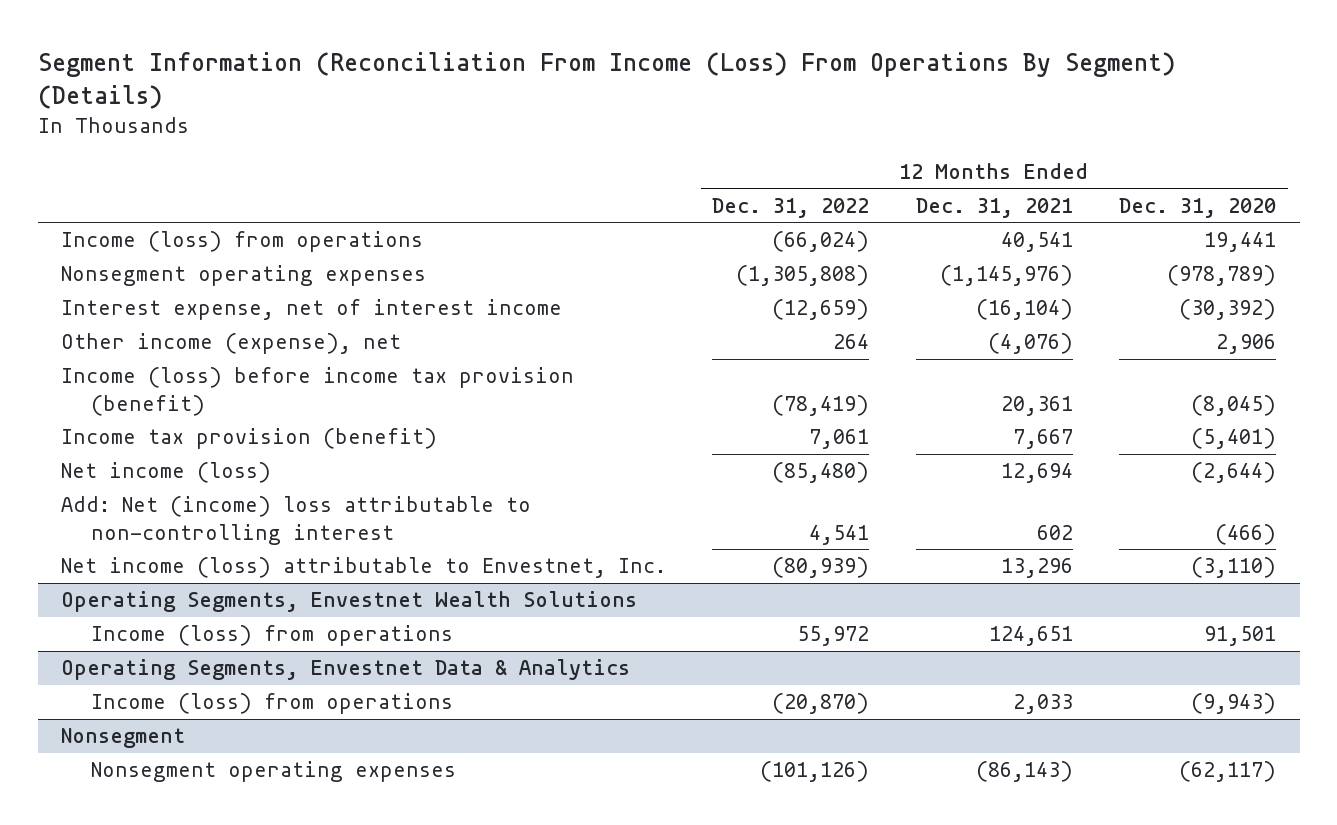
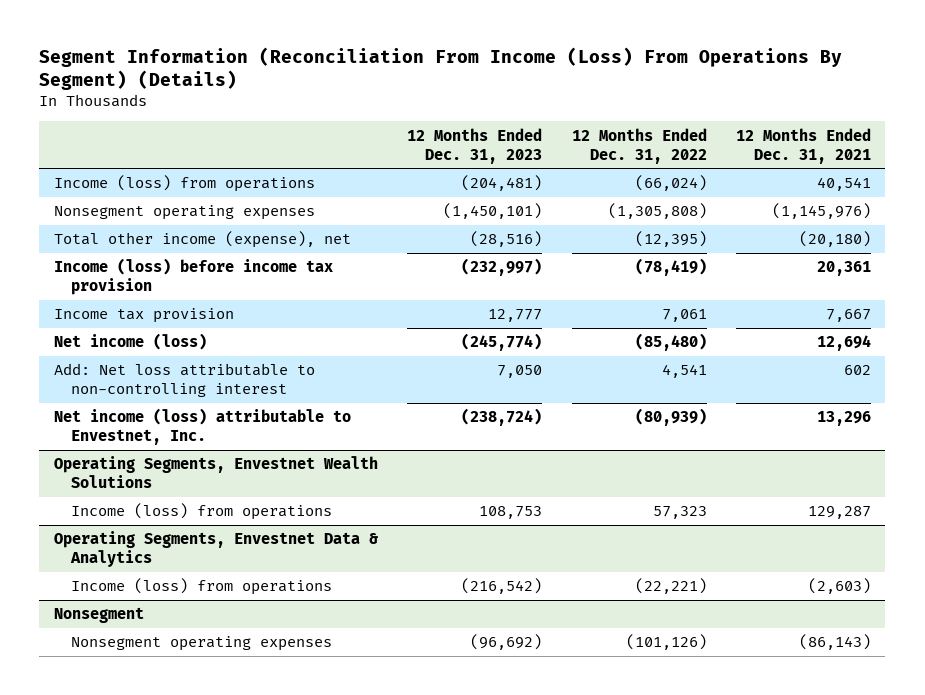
- | 12 Months Ended Dec. 31, 2022 | 12 Months Ended Dec. 31, 2021 | 12 Months Ended Dec. 31, 2020
+ | 12 Months Ended Dec. 31, 2023 | 12 Months Ended Dec. 31, 2022 | 12 Months Ended Dec. 31, 2021
- Interest expense, net of interest income | (12,659) | (16,104) | (30,392)
- Other income (expense), net | 264 | (4,076) | 2,906
- Income (loss) before income tax provision (benefit) | (78,419) | 20,361 | (8,045)
- Income tax provision (benefit) | 7,061 | 7,667 | (5,401)
+ Total other income (expense), net | (28,516) | (12,395) | (20,180)
+ Income (loss) before income tax provision | (232,997) | (78,419) | 20,361
+ Income tax provision | 12,777 | 7,061 | 7,667
- Add: Net (income) loss attributable to non-controlling interest | 4,541 | 602 | (466)
+ Add: Net loss attributable to non-controlling interest | 7,050 | 4,541 | 602
@ Operating Segments, Envestnet Wealth Solutions
- Income (loss) from operations | 55,972 | 124,651 | 91,501
+ Income (loss) from operations | 108,753 | 57,323 | 129,287
@ Operating Segments, Envestnet Data & Analytics
- Income (loss) from operations | (20,870) | 2,033 | (9,943)
+ Income (loss) from operations | (216,542) | (22,221) | (2,603)

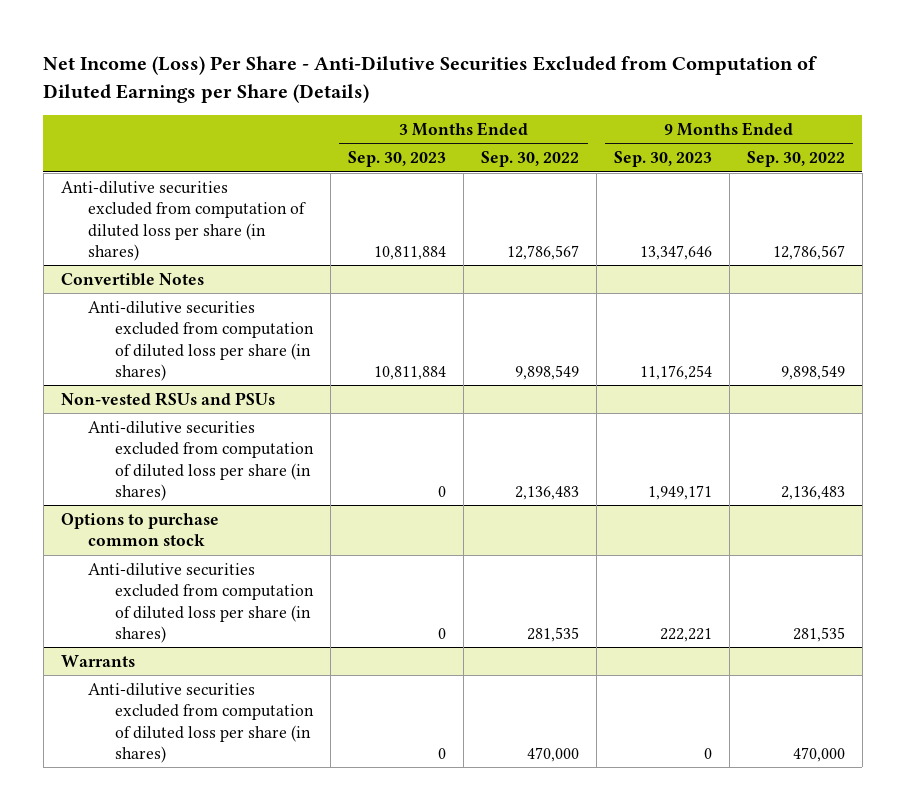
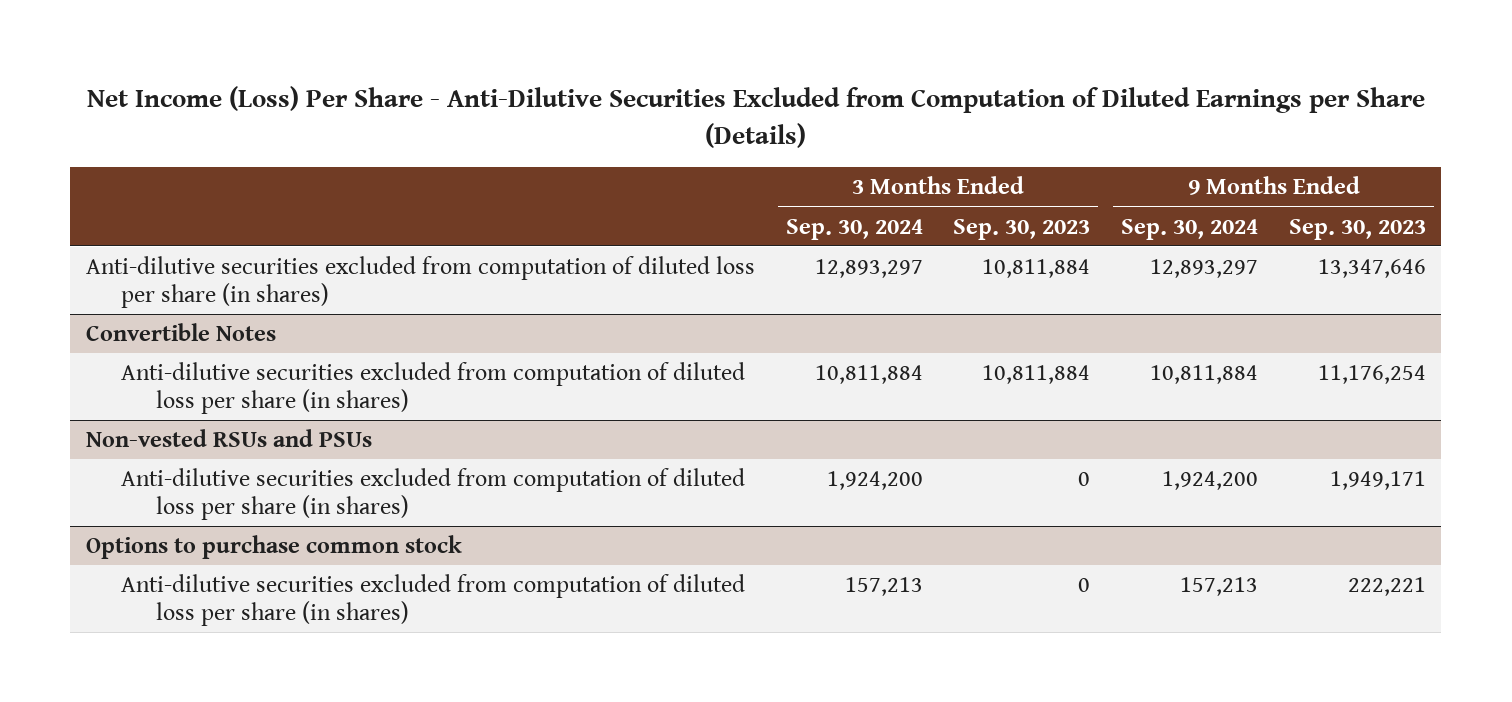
- | 3 Months Ended Sep. 30, 2023 | 3 Months Ended Sep. 30, 2022 | 9 Months Ended Sep. 30, 2023 | 9 Months Ended Sep. 30, 2022
+ | 3 Months Ended Sep. 30, 2024 | 3 Months Ended Sep. 30, 2023 | 9 Months Ended Sep. 30, 2024 | 9 Months Ended Sep. 30, 2023
- Warrants
- Anti-dilutive securities excluded from computation of diluted loss per share (in shares) | 0 | 470,000 | 0 | 470,000

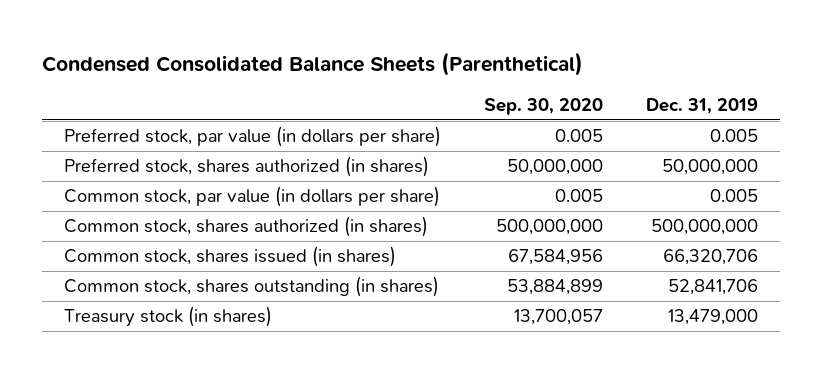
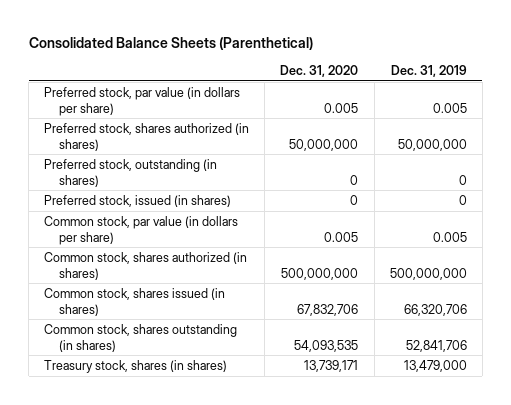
- Condensed Consolidated Balance Sheets (Parenthetical)
+ Consolidated Balance Sheets (Parenthetical)
- | Sep. 30, 2020 | Dec. 31, 2019
+ | Dec. 31, 2020 | Dec. 31, 2019
+ Preferred stock, outstanding (in shares) | 0 | 0
+ Preferred stock, issued (in shares) | 0 | 0
- Treasury stock (in shares) | 13,700,057 | 13,479,000
+ Treasury stock, shares (in shares) | 13,739,171 | 13,479,000

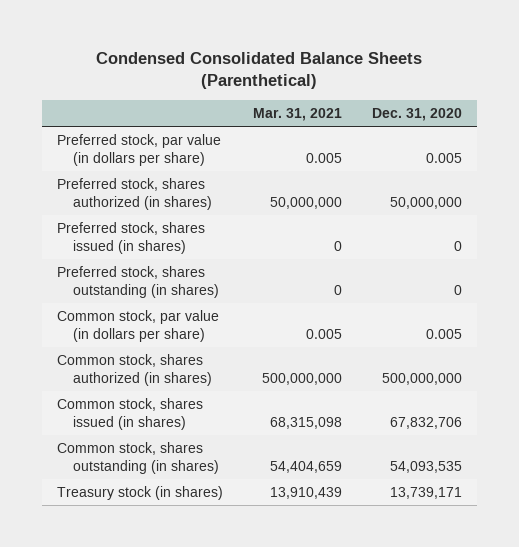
- Consolidated Balance Sheets (Parenthetical)
+ Condensed Consolidated Balance Sheets (Parenthetical)
- | Dec. 31, 2020 | Dec. 31, 2019
+ | Mar. 31, 2021 | Dec. 31, 2020
- Preferred stock, outstanding (in shares) | 0 | 0
- Preferred stock, issued (in shares) | 0 | 0
+ Preferred stock, shares issued (in shares) | 0 | 0
+ Preferred stock, shares outstanding (in shares) | 0 | 0
- Treasury stock, shares (in shares) | 13,739,171 | 13,479,000
+ Treasury stock (in shares) | 13,910,439 | 13,739,171

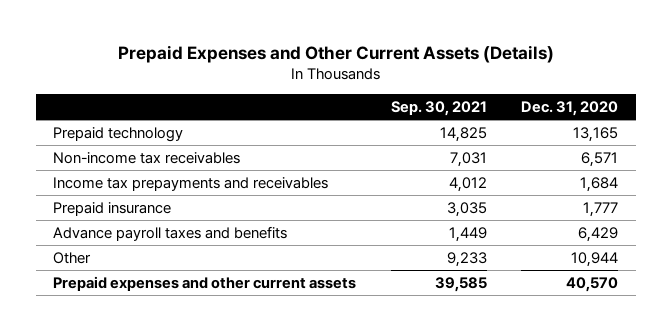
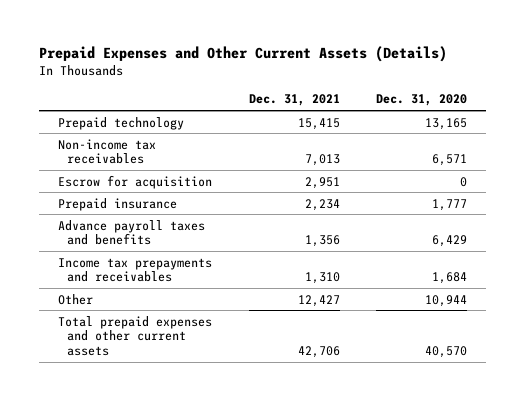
- | Sep. 30, 2021 | Dec. 31, 2020
+ | Dec. 31, 2021 | Dec. 31, 2020
+ Escrow for acquisition | 2,951 | 0
moved down: Income tax prepayments and receivables | 1,310 | 1,684
- Prepaid expenses and other current assets | 39,585 | 40,570
+ Total prepaid expenses and other current assets | 42,706 | 40,570

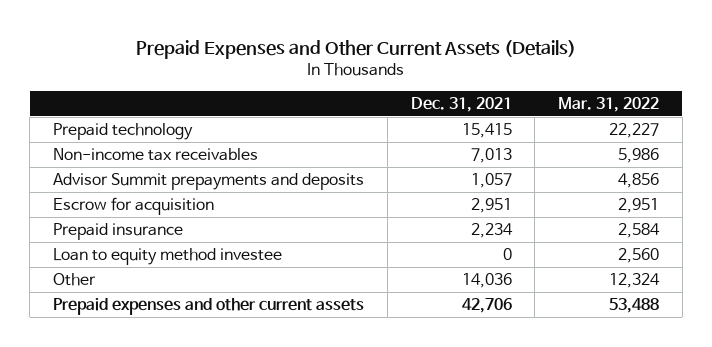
- | Dec. 31, 2021 | Dec. 31, 2020
+ | Dec. 31, 2021 | Mar. 31, 2022
+ Advisor Summit prepayments and deposits | 1,057 | 4,856
- Advance payroll taxes and benefits | 1,356 | 6,429
- Income tax prepayments and receivables | 1,310 | 1,684
- Other | 12,427 | 10,944
- Total prepaid expenses and other current assets | 42,706 | 40,570
+ Loan to equity method investee | 0 | 2,560
+ Other | 14,036 | 12,324
+ Prepaid expenses and other current assets | 42,706 | 53,488

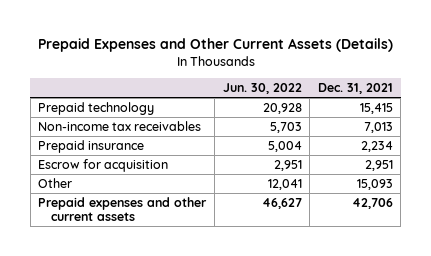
- | Dec. 31, 2021 | Mar. 31, 2022
+ | Jun. 30, 2022 | Dec. 31, 2021
- Advisor Summit prepayments and deposits | 1,057 | 4,856
- Loan to equity method investee | 0 | 2,560
- Other | 14,036 | 12,324
moved down: Escrow for acquisition | 2,951 | 2,951
+ Other | 12,041 | 15,093

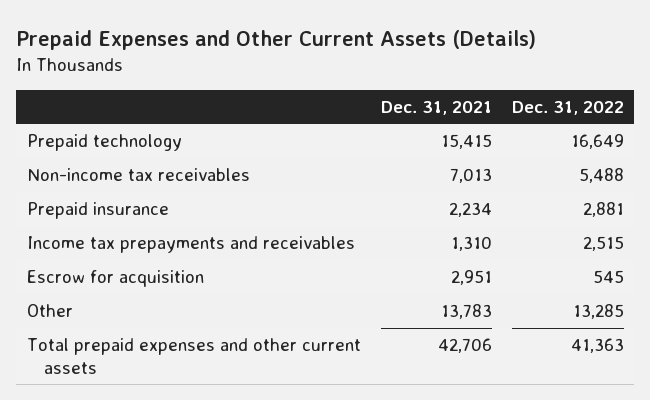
- | Jun. 30, 2022 | Dec. 31, 2021
+ | Dec. 31, 2021 | Dec. 31, 2022
+ Income tax prepayments and receivables | 1,310 | 2,515
- Other | 12,041 | 15,093
- Prepaid expenses and other current assets | 46,627 | 42,706
+ Other | 13,783 | 13,285
+ Total prepaid expenses and other current assets | 42,706 | 41,363

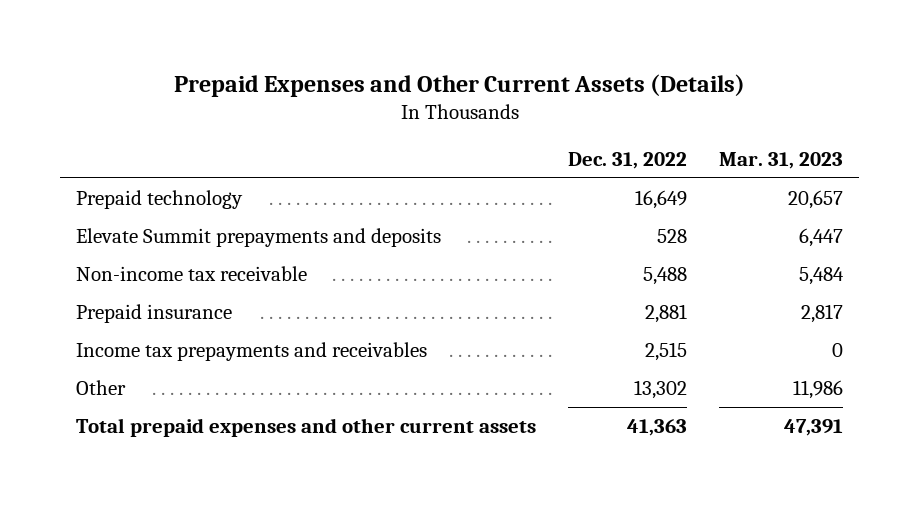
- | Dec. 31, 2021 | Dec. 31, 2022
+ | Dec. 31, 2022 | Mar. 31, 2023
- Non-income tax receivables | 7,013 | 5,488
+ Elevate Summit prepayments and deposits | 528 | 6,447
+ Non-income tax receivable | 5,488 | 5,484
- Escrow for acquisition | 2,951 | 545
- Other | 13,783 | 13,285
+ Other | 13,302 | 11,986

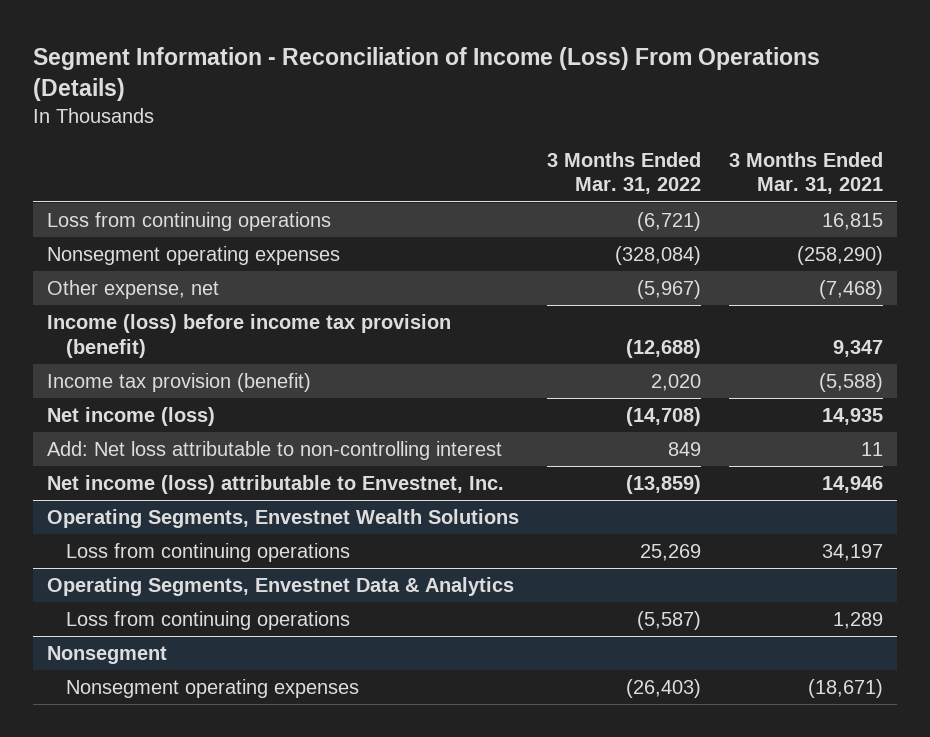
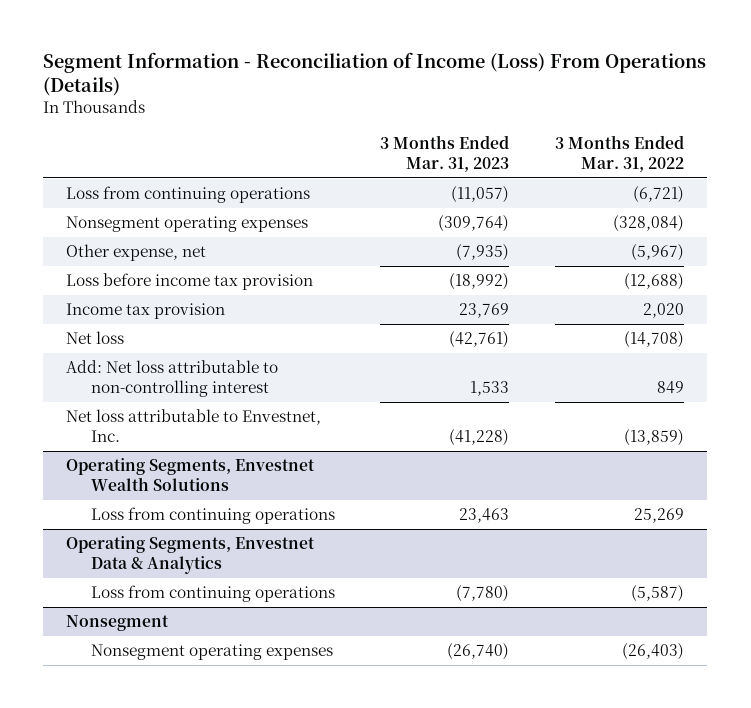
- | 3 Months Ended Mar. 31, 2022 | 3 Months Ended Mar. 31, 2021
+ | 3 Months Ended Mar. 31, 2023 | 3 Months Ended Mar. 31, 2022
- Income (loss) before income tax provision (benefit) | (12,688) | 9,347
- Income tax provision (benefit) | 2,020 | (5,588)
- Net income (loss) | (14,708) | 14,935
+ Loss before income tax provision | (18,992) | (12,688)
+ Income tax provision | 23,769 | 2,020
+ Net loss | (42,761) | (14,708)
- Net income (loss) attributable to Envestnet, Inc. | (13,859) | 14,946
+ Net loss attributable to Envestnet, Inc. | (41,228) | (13,859)

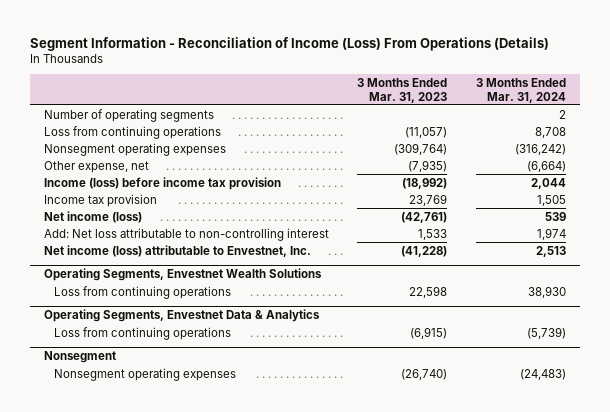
- | 3 Months Ended Mar. 31, 2023 | 3 Months Ended Mar. 31, 2022
+ | 3 Months Ended Mar. 31, 2023 | 3 Months Ended Mar. 31, 2024
+ Number of operating segments | | 2
- Loss before income tax provision | (18,992) | (12,688)
+ Income (loss) before income tax provision | (18,992) | 2,044
- Net loss | (42,761) | (14,708)
+ Net income (loss) | (42,761) | 539
- Net loss attributable to Envestnet, Inc. | (41,228) | (13,859)
+ Net income (loss) attributable to Envestnet, Inc. | (41,228) | 2,513
@ Operating Segments, Envestnet Wealth Solutions
- Loss from continuing operations | 23,463 | 25,269
+ Loss from continuing operations | 22,598 | 38,930
@ Operating Segments, Envestnet Data & Analytics
- Loss from continuing operations | (7,780) | (5,587)
+ Loss from continuing operations | (6,915) | (5,739)

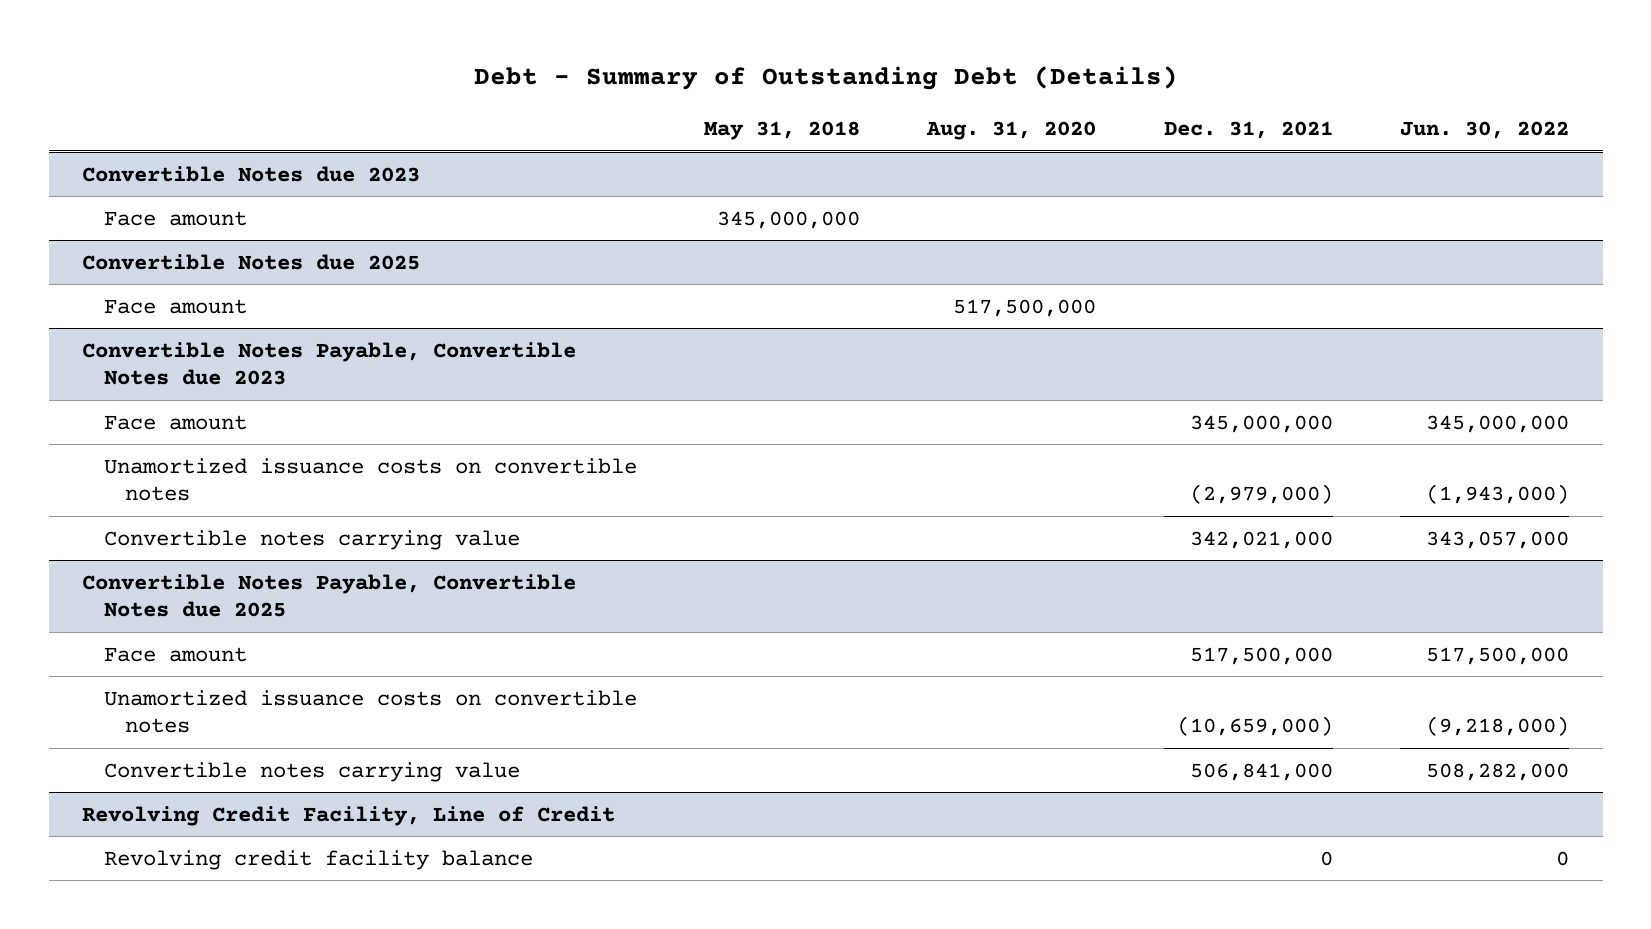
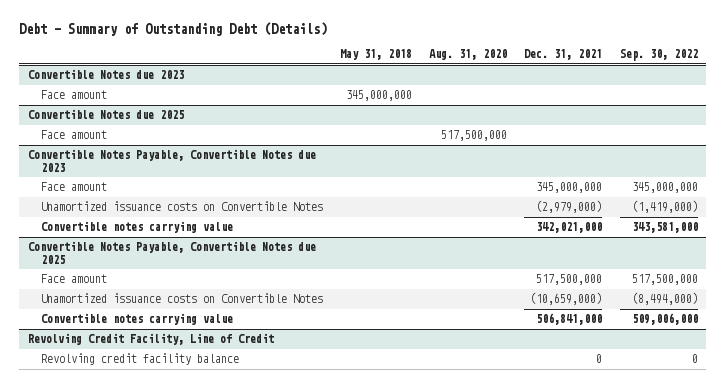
- | May 31, 2018 | Aug. 31, 2020 | Dec. 31, 2021 | Jun. 30, 2022
+ | May 31, 2018 | Aug. 31, 2020 | Dec. 31, 2021 | Sep. 30, 2022
@ Convertible Notes Payable, Convertible Notes due 2023
- Unamortized issuance costs on convertible notes | | | (2,979,000) | (1,943,000)
+ Unamortized issuance costs on Convertible Notes | | | (2,979,000) | (1,419,000)
@ Convertible Notes Payable, Convertible Notes due 2025
- Unamortized issuance costs on convertible notes | | | (10,659,000) | (9,218,000)
+ Unamortized issuance costs on Convertible Notes | | | (10,659,000) | (8,494,000)

